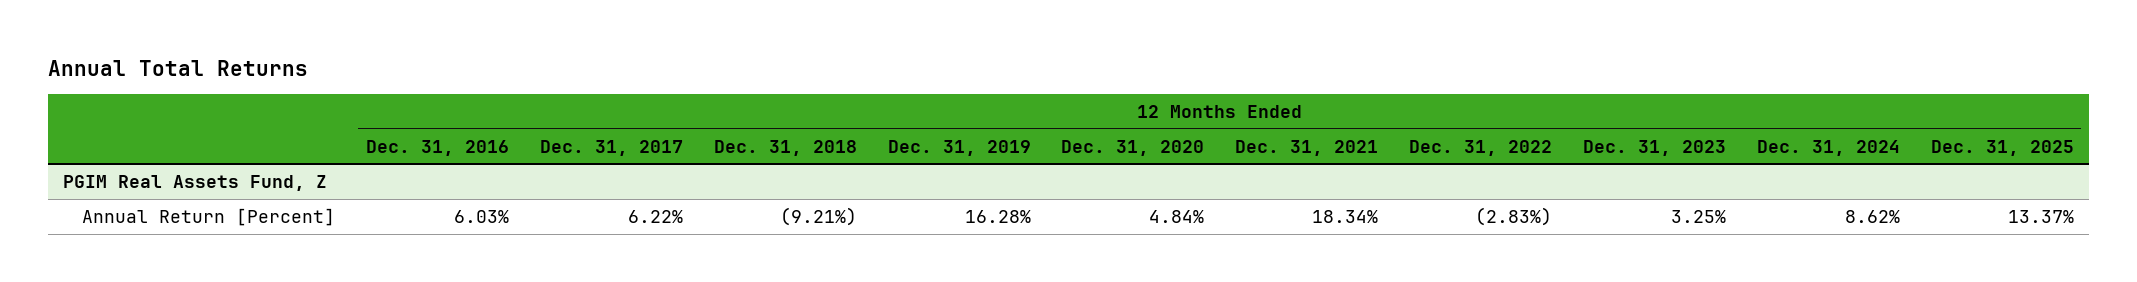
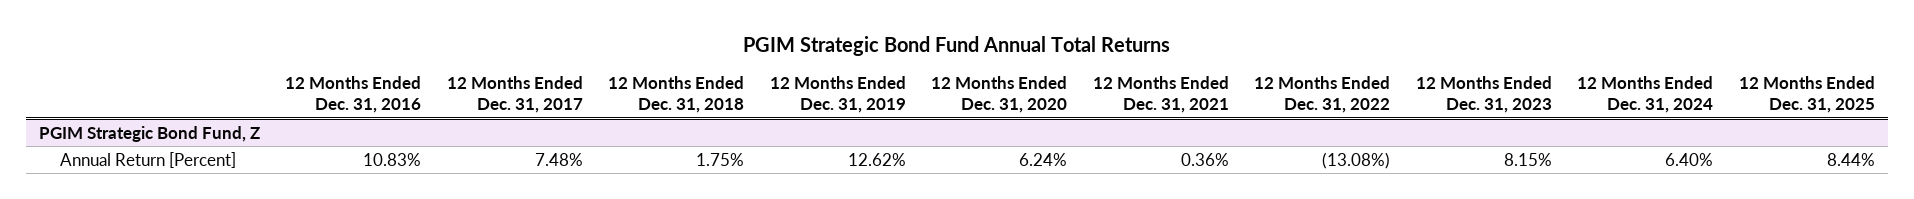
- Annual Total Returns
+ PGIM Strategic Bond Fund Annual Total Returns
- PGIM Real Assets Fund, Z
- Annual Return [Percent] | 6.03% | 6.22% | (9.21%) | 16.28% | 4.84% | 18.34% | (2.83%) | 3.25% | 8.62% | 13.37%
+ PGIM Strategic Bond Fund, Z
+ Annual Return [Percent] | 10.83% | 7.48% | 1.75% | 12.62% | 6.24% | 0.36% | (13.08%) | 8.15% | 6.40% | 8.44%

